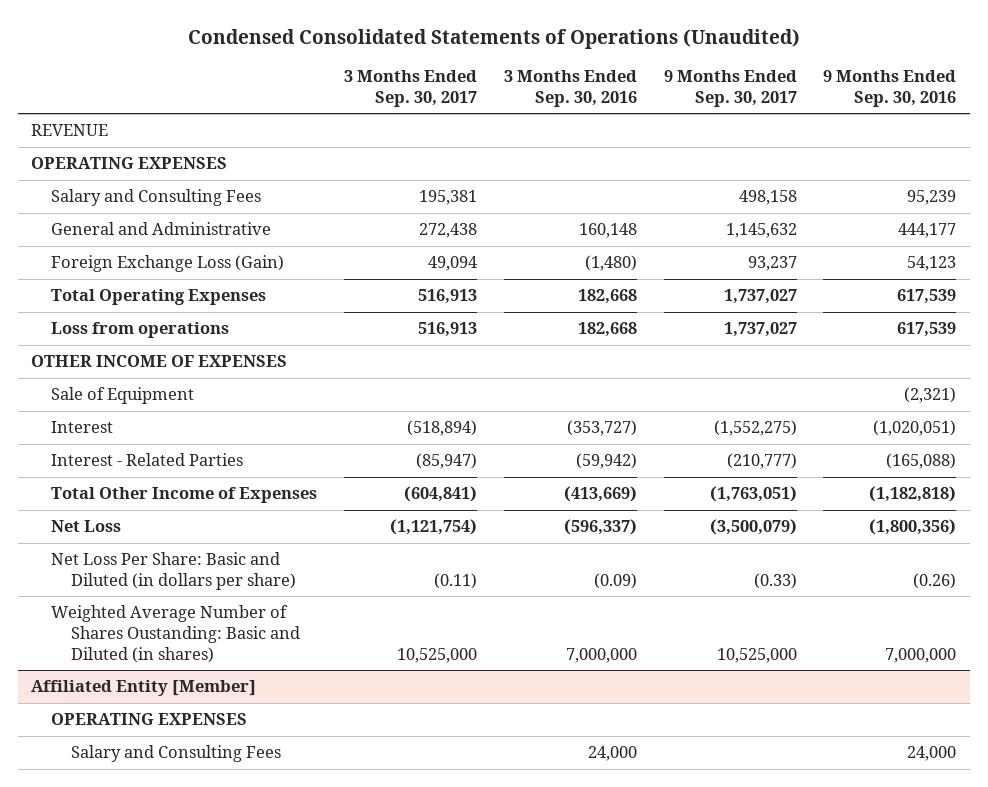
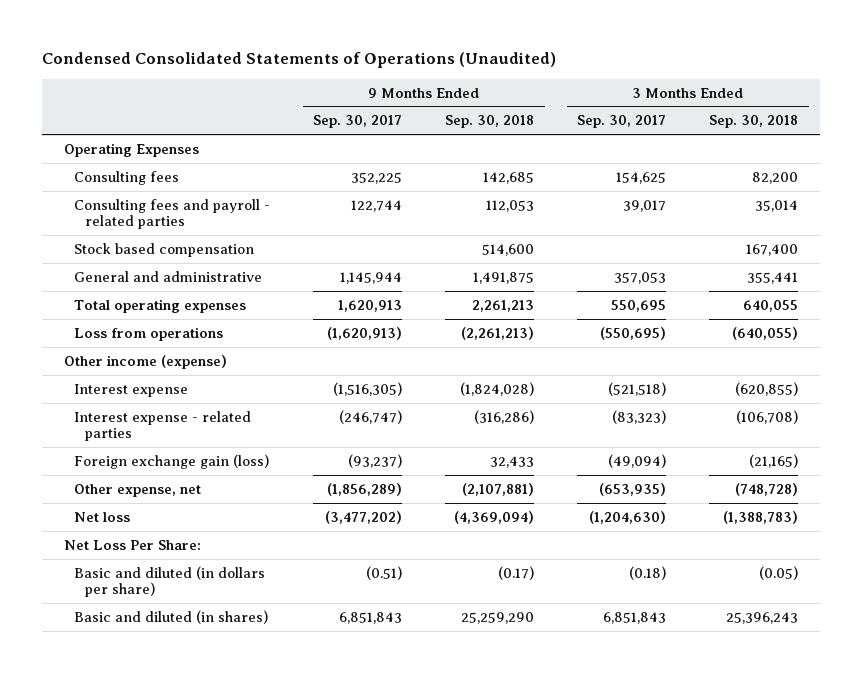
- | 3 Months Ended Sep. 30, 2017 | 3 Months Ended Sep. 30, 2016 | 9 Months Ended Sep. 30, 2017 | 9 Months Ended Sep. 30, 2016
+ | 9 Months Ended Sep. 30, 2017 | 9 Months Ended Sep. 30, 2018 | 3 Months Ended Sep. 30, 2017 | 3 Months Ended Sep. 30, 2018
- REVENUE
- OPERATING EXPENSES
- Salary and Consulting Fees | 195,381 | | 498,158 | 95,239
- General and Administrative | 272,438 | 160,148 | 1,145,632 | 444,177
- Foreign Exchange Loss (Gain) | 49,094 | (1,480) | 93,237 | 54,123
- Total Operating Expenses | 516,913 | 182,668 | 1,737,027 | 617,539
- Loss from operations | 516,913 | 182,668 | 1,737,027 | 617,539
- OTHER INCOME OF EXPENSES
- Sale of Equipment | | | | (2,321)
- Interest | (518,894) | (353,727) | (1,552,275) | (1,020,051)
- Interest - Related Parties | (85,947) | (59,942) | (210,777) | (165,088)
- Total Other Income of Expenses | (604,841) | (413,669) | (1,763,051) | (1,182,818)
- Net Loss | (1,121,754) | (596,337) | (3,500,079) | (1,800,356)
- Net Loss Per Share: Basic and Diluted (in dollars per share) | (0.11) | (0.09) | (0.33) | (0.26)
- Weighted Average Number of Shares Oustanding: Basic and Diluted (in shares) | 10,525,000 | 7,000,000 | 10,525,000 | 7,000,000
- Affiliated Entity [Member]
- OPERATING EXPENSES
- Salary and Consulting Fees | | 24,000 | | 24,000
+ Operating Expenses
+ Consulting fees | 352,225 | 142,685 | 154,625 | 82,200
+ Consulting fees and payroll - related parties | 122,744 | 112,053 | 39,017 | 35,014
+ Stock based compensation | | 514,600 | | 167,400
+ General and administrative | 1,145,944 | 1,491,875 | 357,053 | 355,441
+ Total operating expenses | 1,620,913 | 2,261,213 | 550,695 | 640,055
+ Loss from operations | (1,620,913) | (2,261,213) | (550,695) | (640,055)
+ Other income (expense)
+ Interest expense | (1,516,305) | (1,824,028) | (521,518) | (620,855)
+ Interest expense - related parties | (246,747) | (316,286) | (83,323) | (106,708)
+ Foreign exchange gain (loss) | (93,237) | 32,433 | (49,094) | (21,165)
+ Other expense, net | (1,856,289) | (2,107,881) | (653,935) | (748,728)
+ Net loss | (3,477,202) | (4,369,094) | (1,204,630) | (1,388,783)
+ Net Loss Per Share:
+ Basic and diluted (in dollars per share) | (0.51) | (0.17) | (0.18) | (0.05)
+ Basic and diluted (in shares) | 6,851,843 | 25,259,290 | 6,851,843 | 25,396,243

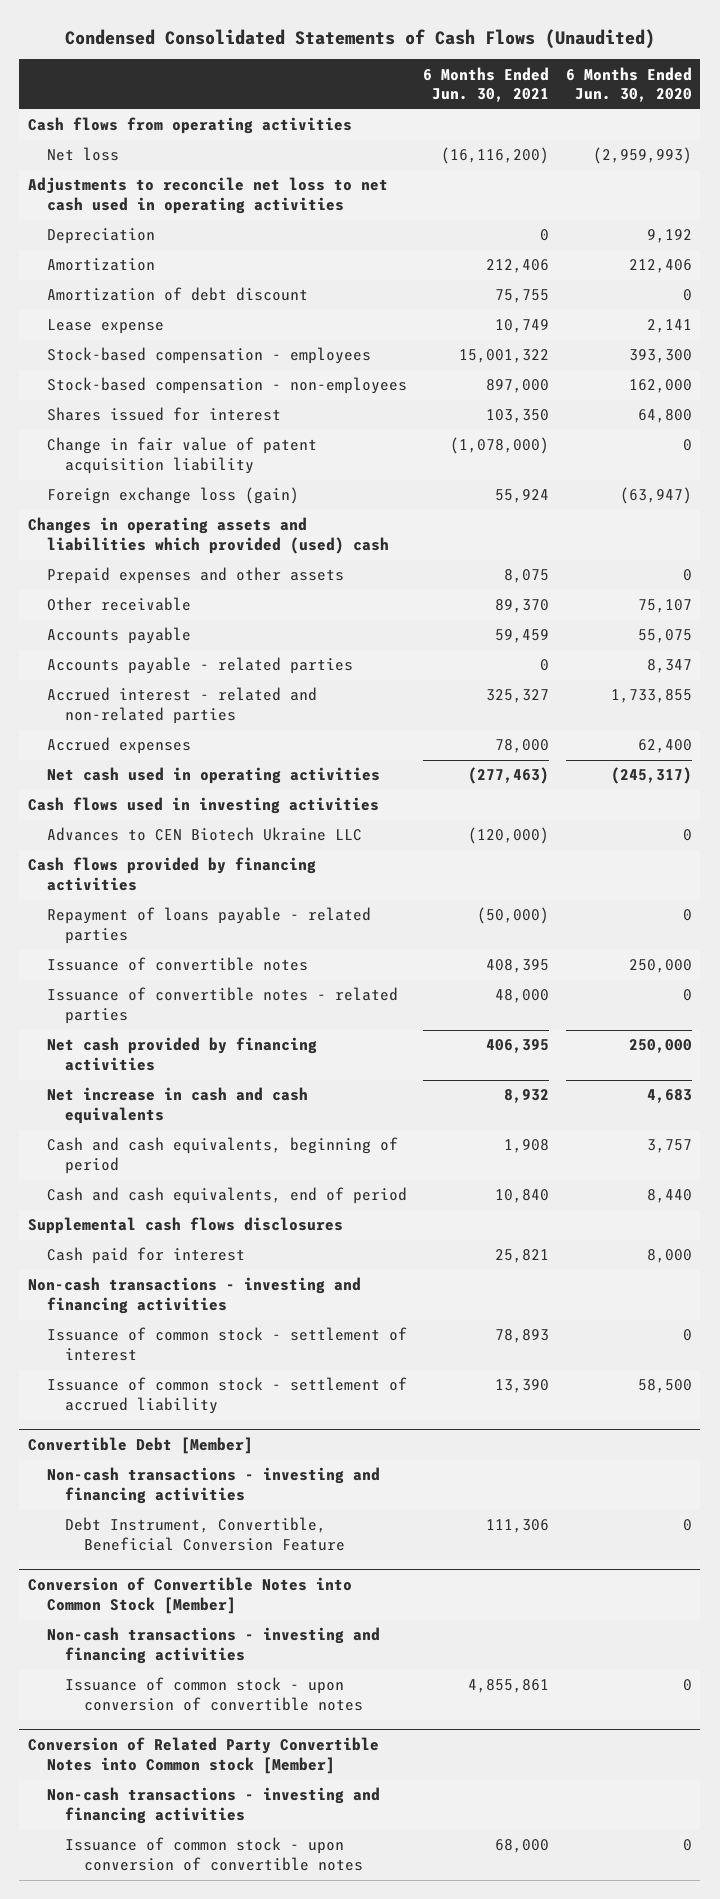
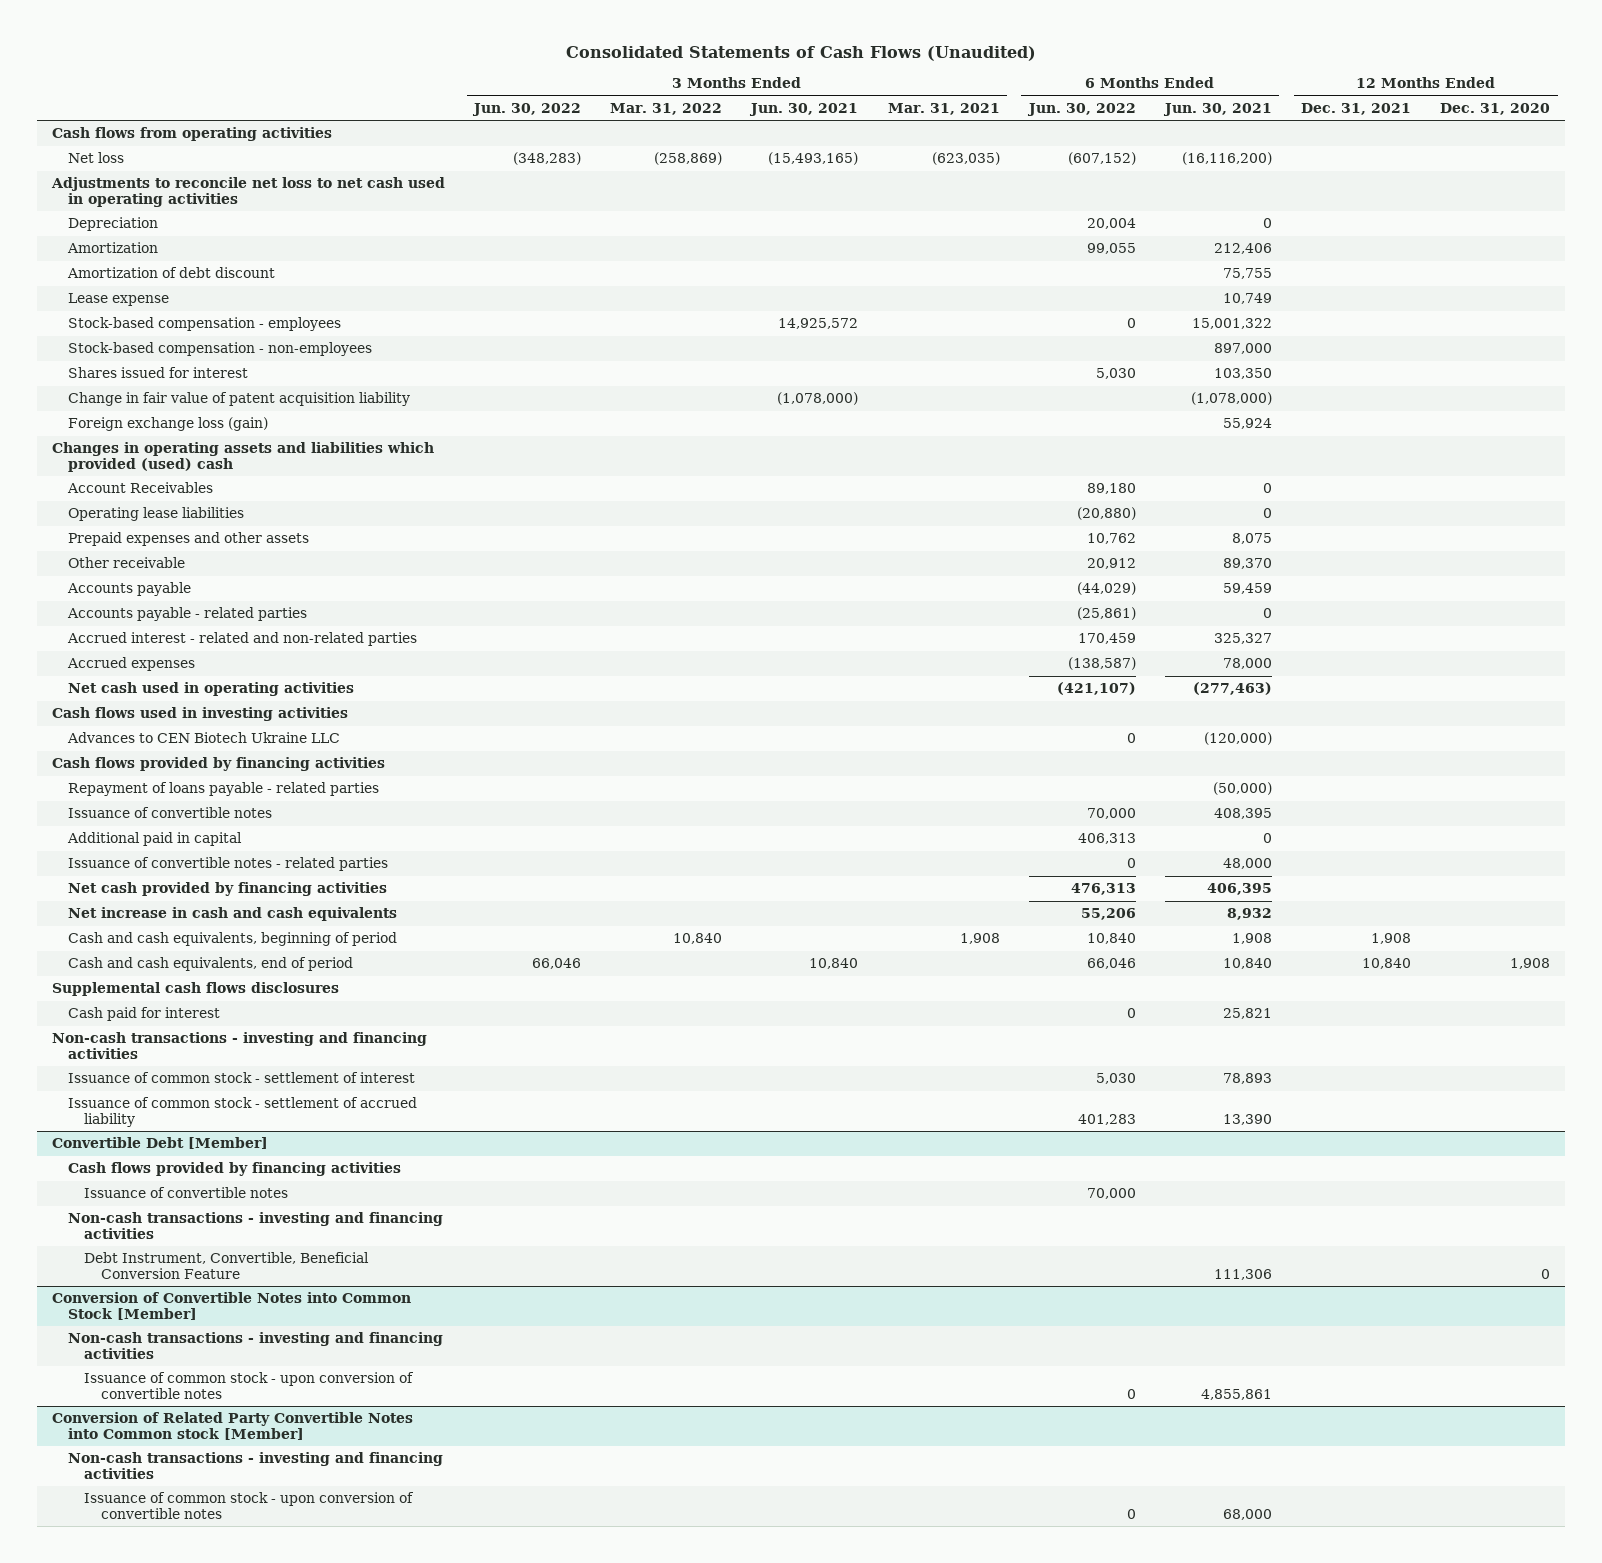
- Condensed Consolidated Statements of Cash Flows (Unaudited)
+ Consolidated Statements of Cash Flows (Unaudited)
- | 6 Months Ended Jun. 30, 2021 | 6 Months Ended Jun. 30, 2020
+ | 3 Months Ended Jun. 30, 2022 | 3 Months Ended Mar. 31, 2022 | 3 Months Ended Jun. 30, 2021 | 3 Months Ended Mar. 31, 2021 | 6 Months Ended Jun. 30, 2022 | 6 Months Ended Jun. 30, 2021 | 12 Months Ended Dec. 31, 2021 | 12 Months Ended Dec. 31, 2020
+ Account Receivables | | | | | 89,180 | 0 | |
+ Operating lease liabilities | | | | | (20,880) | 0 | |
+ Additional paid in capital | | | | | 406,313 | 0 | |
@ Convertible Debt [Member]
+ Cash flows provided by financing activities
+ Issuance of convertible notes | | | | | 70,000 | | |

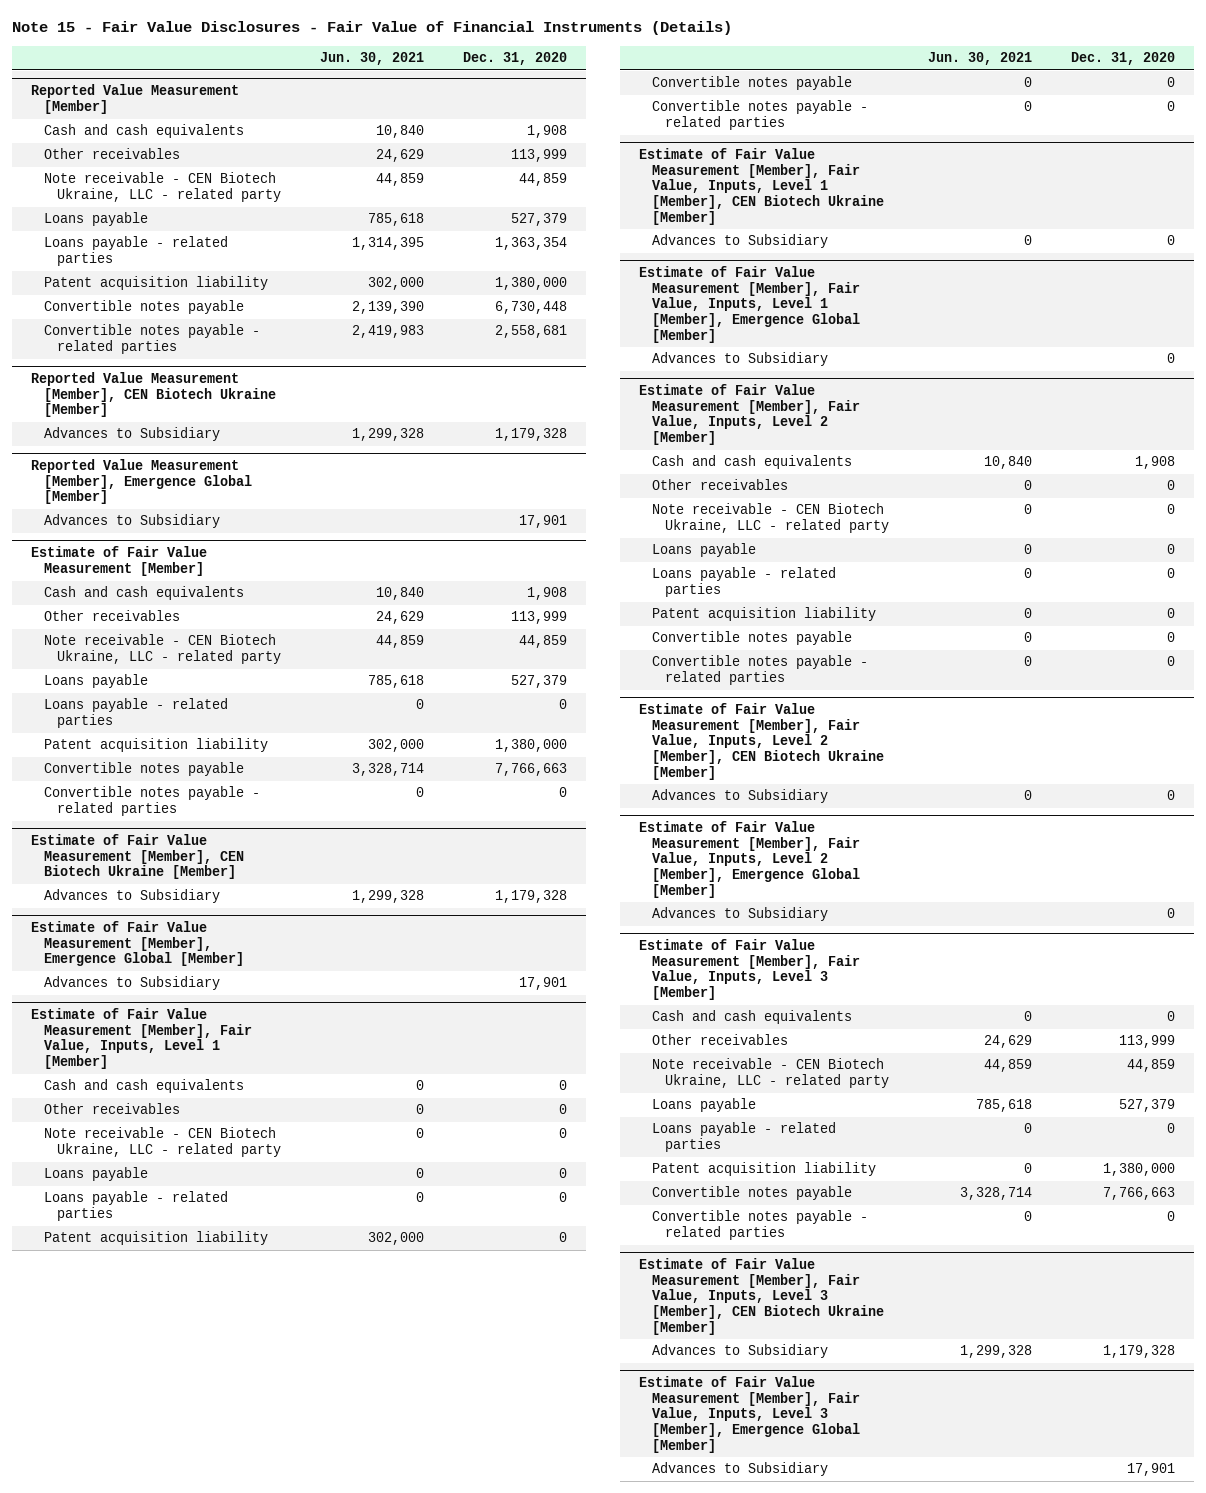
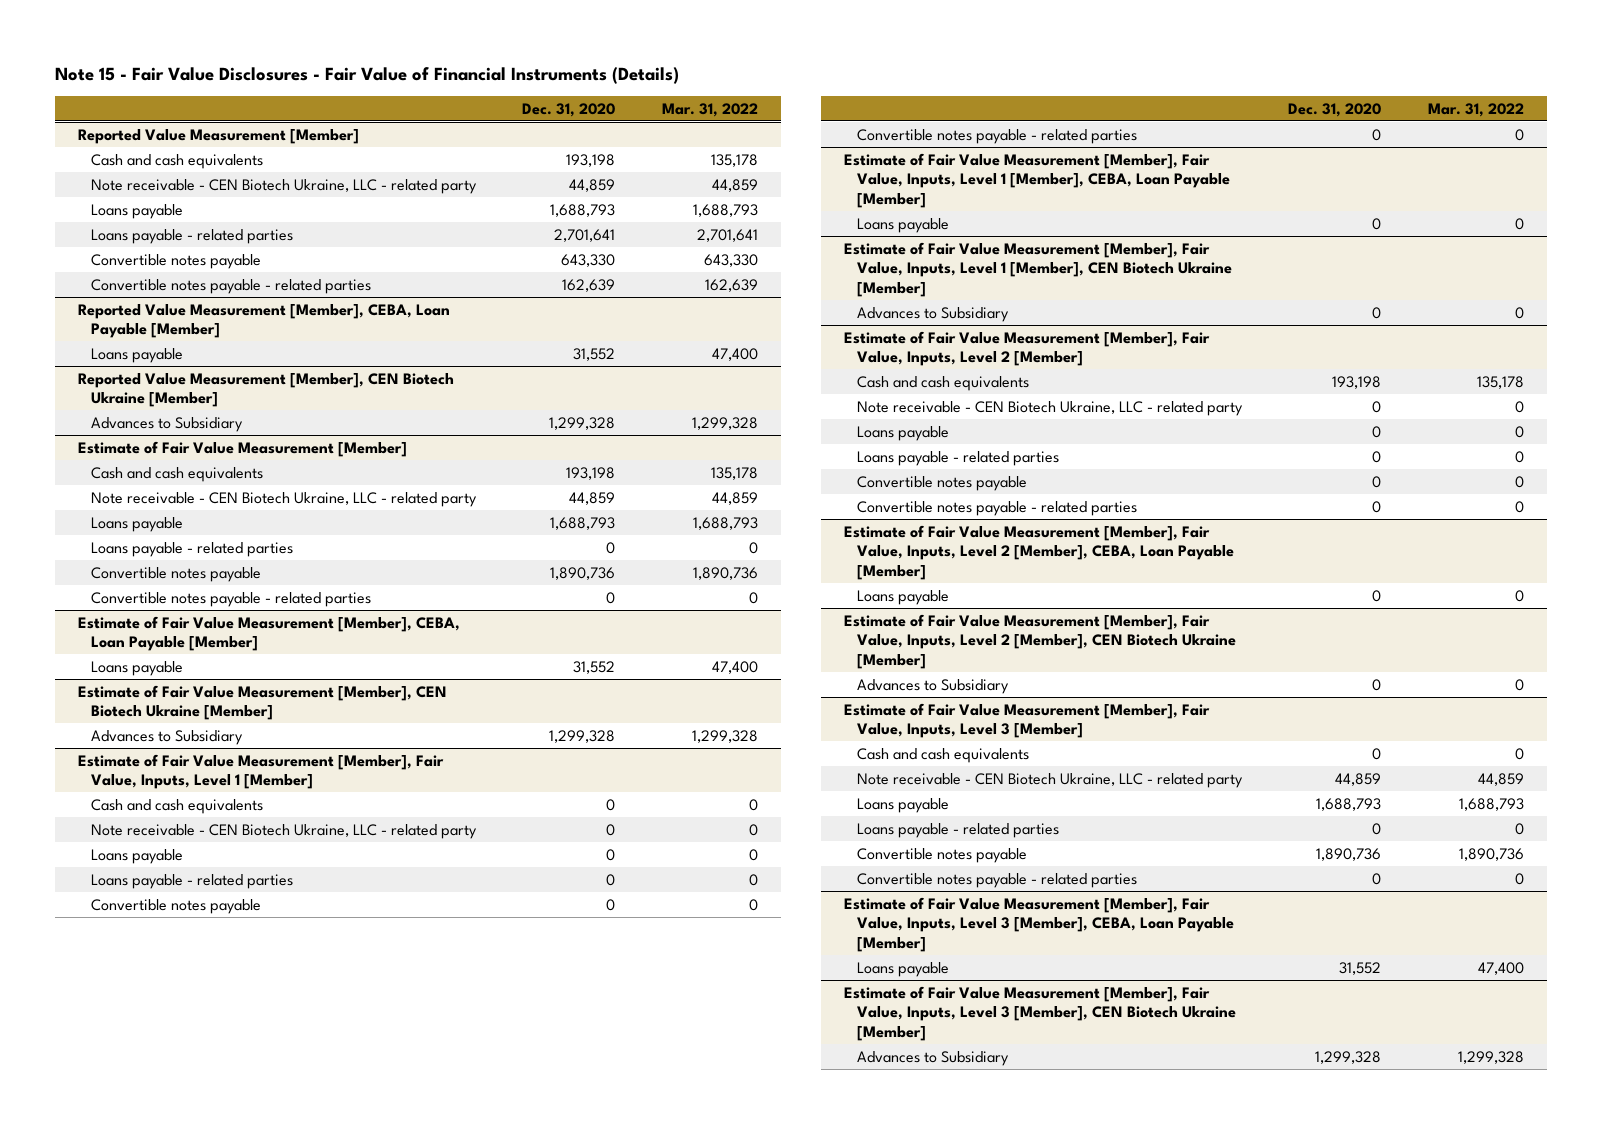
- | Jun. 30, 2021 | Dec. 31, 2020
+ | Dec. 31, 2020 | Mar. 31, 2022
@ Reported Value Measurement [Member]
- Cash and cash equivalents | 10,840 | 1,908
- Other receivables | 24,629 | 113,999
+ Cash and cash equivalents | 193,198 | 135,178
- Loans payable | 785,618 | 527,379
- Loans payable - related parties | 1,314,395 | 1,363,354
- Patent acquisition liability | 302,000 | 1,380,000
- Convertible notes payable | 2,139,390 | 6,730,448
- Convertible notes payable - related parties | 2,419,983 | 2,558,681
+ Loans payable | 1,688,793 | 1,688,793
+ Loans payable - related parties | 2,701,641 | 2,701,641
+ Convertible notes payable | 643,330 | 643,330
+ Convertible notes payable - related parties | 162,639 | 162,639
+ Reported Value Measurement [Member], CEBA, Loan Payable [Member]
+ Loans payable | 31,552 | 47,400
@ Reported Value Measurement [Member], CEN Biotech Ukraine [Member]
- Advances to Subsidiary | 1,299,328 | 1,179,328
- Reported Value Measurement [Member], Emergence Global [Member]
- Advances to Subsidiary | | 17,901
@ Reported Value Measurement [Member], CEN Biotech Ukraine [Member]
+ Advances to Subsidiary | 1,299,328 | 1,299,328
@ Estimate of Fair Value Measurement [Member]
- Cash and cash equivalents | 10,840 | 1,908
- Other receivables | 24,629 | 113,999
+ Cash and cash equivalents | 193,198 | 135,178
- Loans payable | 785,618 | 527,379
+ Loans payable | 1,688,793 | 1,688,793
- Patent acquisition liability | 302,000 | 1,380,000
- Convertible notes payable | 3,328,714 | 7,766,663
+ Convertible notes payable | 1,890,736 | 1,890,736
+ Estimate of Fair Value Measurement [Member], CEBA, Loan Payable [Member]
+ Loans payable | 31,552 | 47,400
@ Estimate of Fair Value Measurement [Member], CEN Biotech Ukraine [Member]
- Advances to Subsidiary | 1,299,328 | 1,179,328
- Estimate of Fair Value Measurement [Member], Emergence Global [Member]
- Advances to Subsidiary | | 17,901
@ Estimate of Fair Value Measurement [Member], CEN Biotech Ukraine [Member]
+ Advances to Subsidiary | 1,299,328 | 1,299,328
@ Estimate of Fair Value Measurement [Member], Fair Value, Inputs, Level 1 [Member]
- Other receivables | 0 | 0
- Patent acquisition liability | 302,000 | 0
+ Estimate of Fair Value Measurement [Member], Fair Value, Inputs, Level 1 [Member], CEBA, Loan Payable [Member]
+ Loans payable | 0 | 0
- Estimate of Fair Value Measurement [Member], Fair Value, Inputs, Level 1 [Member], Emergence Global [Member]
- Advances to Subsidiary | | 0
@ Estimate of Fair Value Measurement [Member], Fair Value, Inputs, Level 2 [Member]
- Cash and cash equivalents | 10,840 | 1,908
- Other receivables | 0 | 0
+ Cash and cash equivalents | 193,198 | 135,178
- Patent acquisition liability | 0 | 0
+ Estimate of Fair Value Measurement [Member], Fair Value, Inputs, Level 2 [Member], CEBA, Loan Payable [Member]
+ Loans payable | 0 | 0
- Estimate of Fair Value Measurement [Member], Fair Value, Inputs, Level 2 [Member], Emergence Global [Member]
- Advances to Subsidiary | | 0
@ Estimate of Fair Value Measurement [Member], Fair Value, Inputs, Level 3 [Member]
- Other receivables | 24,629 | 113,999
- Loans payable | 785,618 | 527,379
+ Loans payable | 1,688,793 | 1,688,793
- Patent acquisition liability | 0 | 1,380,000
- Convertible notes payable | 3,328,714 | 7,766,663
+ Convertible notes payable | 1,890,736 | 1,890,736
+ Estimate of Fair Value Measurement [Member], Fair Value, Inputs, Level 3 [Member], CEBA, Loan Payable [Member]
+ Loans payable | 31,552 | 47,400
@ Estimate of Fair Value Measurement [Member], Fair Value, Inputs, Level 3 [Member], CEN Biotech Ukraine [Member]
- Advances to Subsidiary | 1,299,328 | 1,179,328
- Estimate of Fair Value Measurement [Member], Fair Value, Inputs, Level 3 [Member], Emergence Global [Member]
- Advances to Subsidiary | | 17,901
@ Estimate of Fair Value Measurement [Member], Fair Value, Inputs, Level 3 [Member], CEN Biotech Ukraine [Member]
+ Advances to Subsidiary | 1,299,328 | 1,299,328

